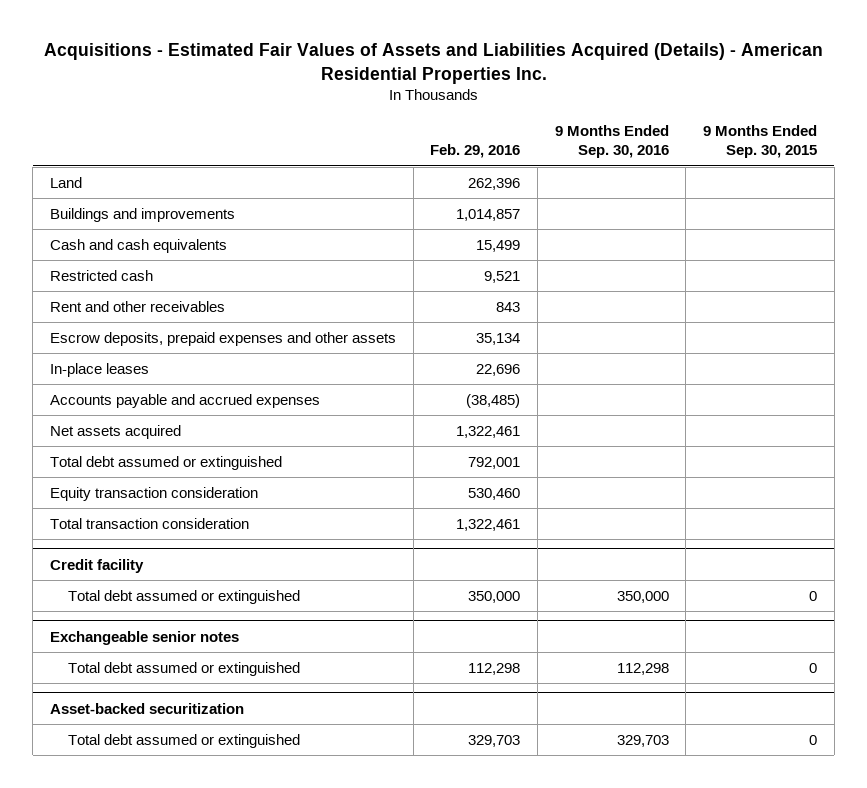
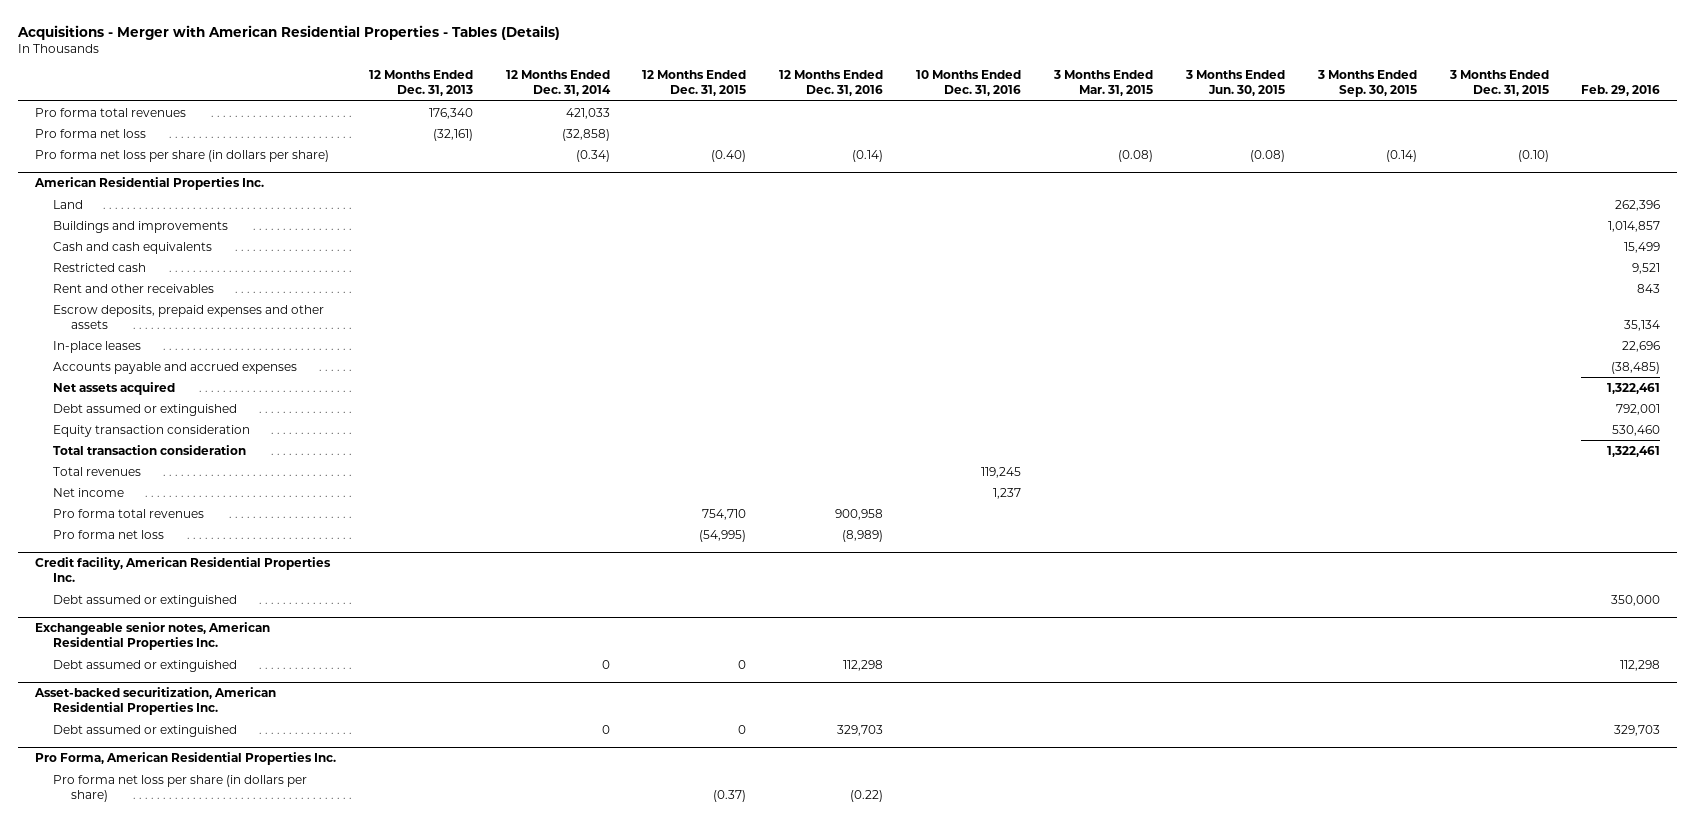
- Acquisitions - Estimated Fair Values of Assets and Liabilities Acquired (Details) - American Residential Properties Inc.
+ Acquisitions - Merger with American Residential Properties - Tables (Details)
- | Feb. 29, 2016 | 9 Months Ended Sep. 30, 2016 | 9 Months Ended Sep. 30, 2015
+ | 12 Months Ended Dec. 31, 2013 | 12 Months Ended Dec. 31, 2014 | 12 Months Ended Dec. 31, 2015 | 12 Months Ended Dec. 31, 2016 | 10 Months Ended Dec. 31, 2016 | 3 Months Ended Mar. 31, 2015 | 3 Months Ended Jun. 30, 2015 | 3 Months Ended Sep. 30, 2015 | 3 Months Ended Dec. 31, 2015 | Feb. 29, 2016
+ Pro forma total revenues | 176,340 | 421,033 | | | | | | | |
+ Pro forma net loss | (32,161) | (32,858) | | | | | | | |
+ Pro forma net loss per share (in dollars per share) | | (0.34) | (0.40) | (0.14) | | (0.08) | (0.08) | (0.14) | (0.10) |
+ American Residential Properties Inc.
- Total debt assumed or extinguished | 792,001 | |
+ Debt assumed or extinguished | | | | | | | | | | 792,001
- Credit facility
- Total debt assumed or extinguished | 350,000 | 350,000 | 0
- Exchangeable senior notes
- Total debt assumed or extinguished | 112,298 | 112,298 | 0
- Asset-backed securitization
- Total debt assumed or extinguished | 329,703 | 329,703 | 0
+ Total revenues | | | | | 119,245 | | | | |
+ Net income | | | | | 1,237 | | | | |
+ Pro forma total revenues | | | 754,710 | 900,958 | | | | | |
+ Pro forma net loss | | | (54,995) | (8,989) | | | | | |
+ Credit facility, American Residential Properties Inc.
+ Debt assumed or extinguished | | | | | | | | | | 350,000
+ Exchangeable senior notes, American Residential Properties Inc.
+ Debt assumed or extinguished | | 0 | 0 | 112,298 | | | | | | 112,298
+ Asset-backed securitization, American Residential Properties Inc.
+ Debt assumed or extinguished | | 0 | 0 | 329,703 | | | | | | 329,703
+ Pro Forma, American Residential Properties Inc.
+ Pro forma net loss per share (in dollars per share) | | | (0.37) | (0.22) | | | | | |

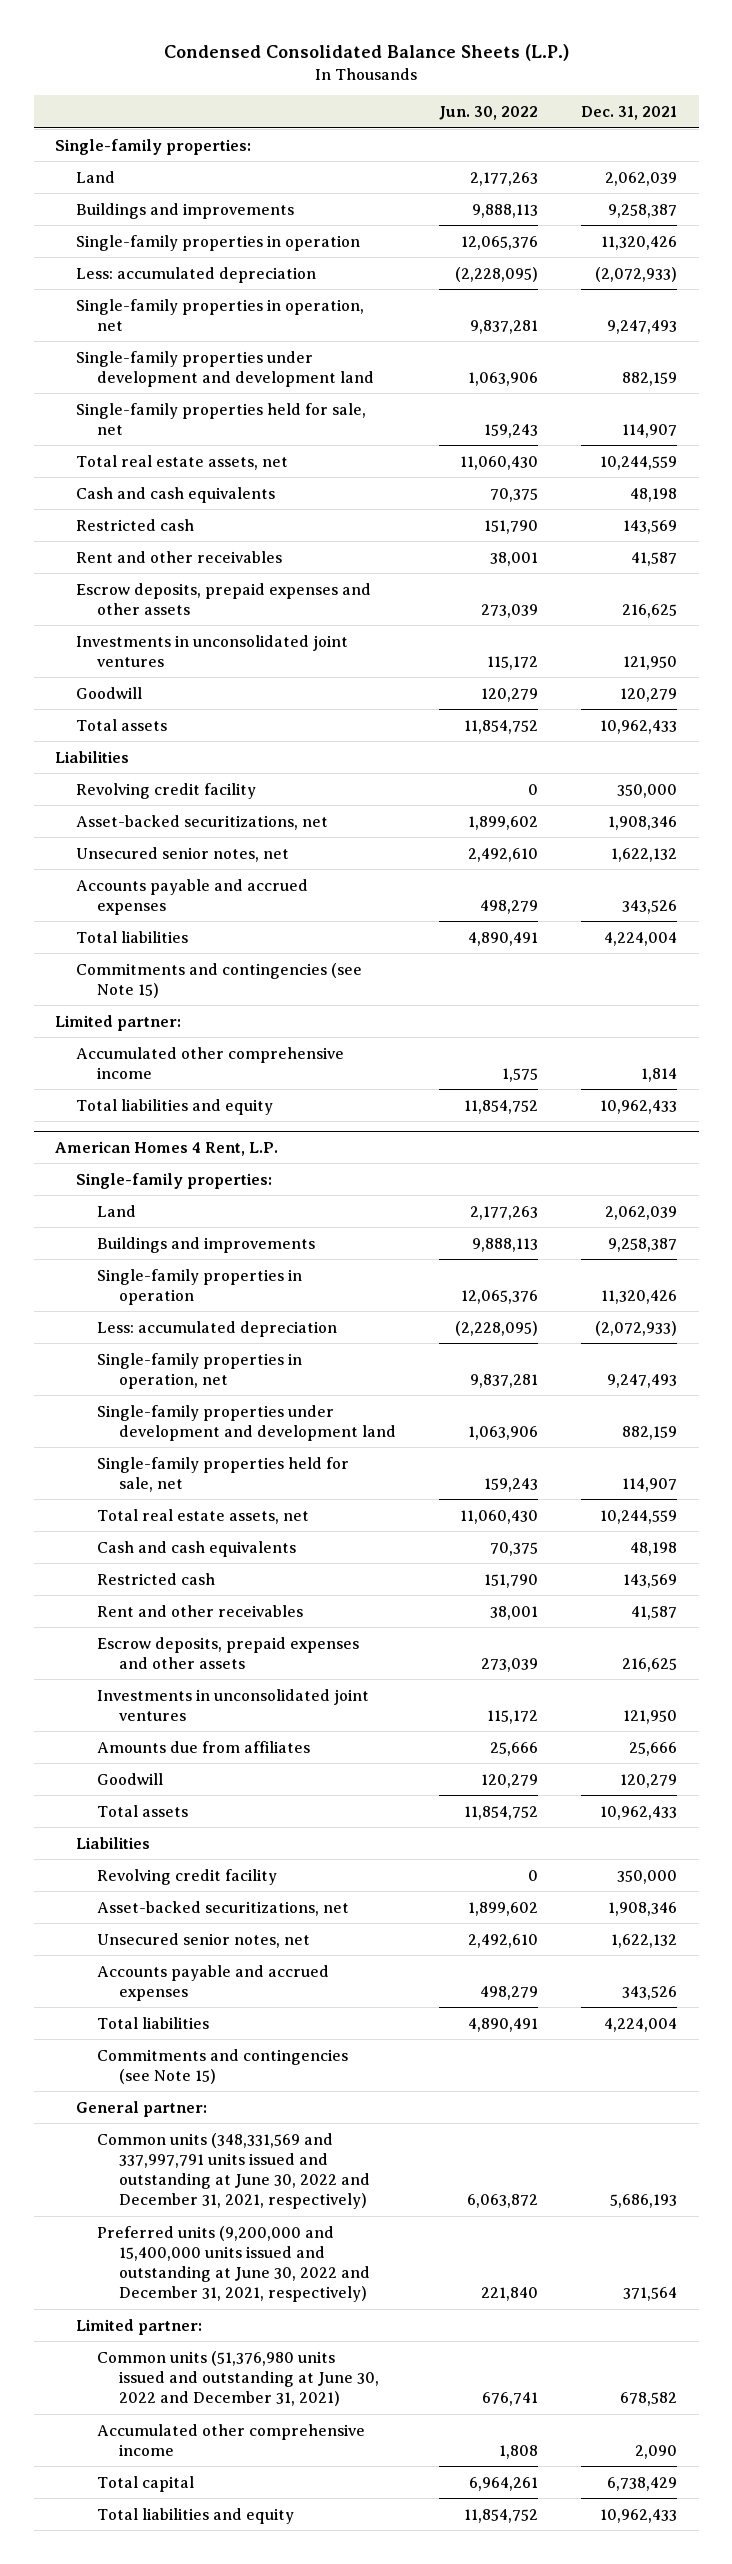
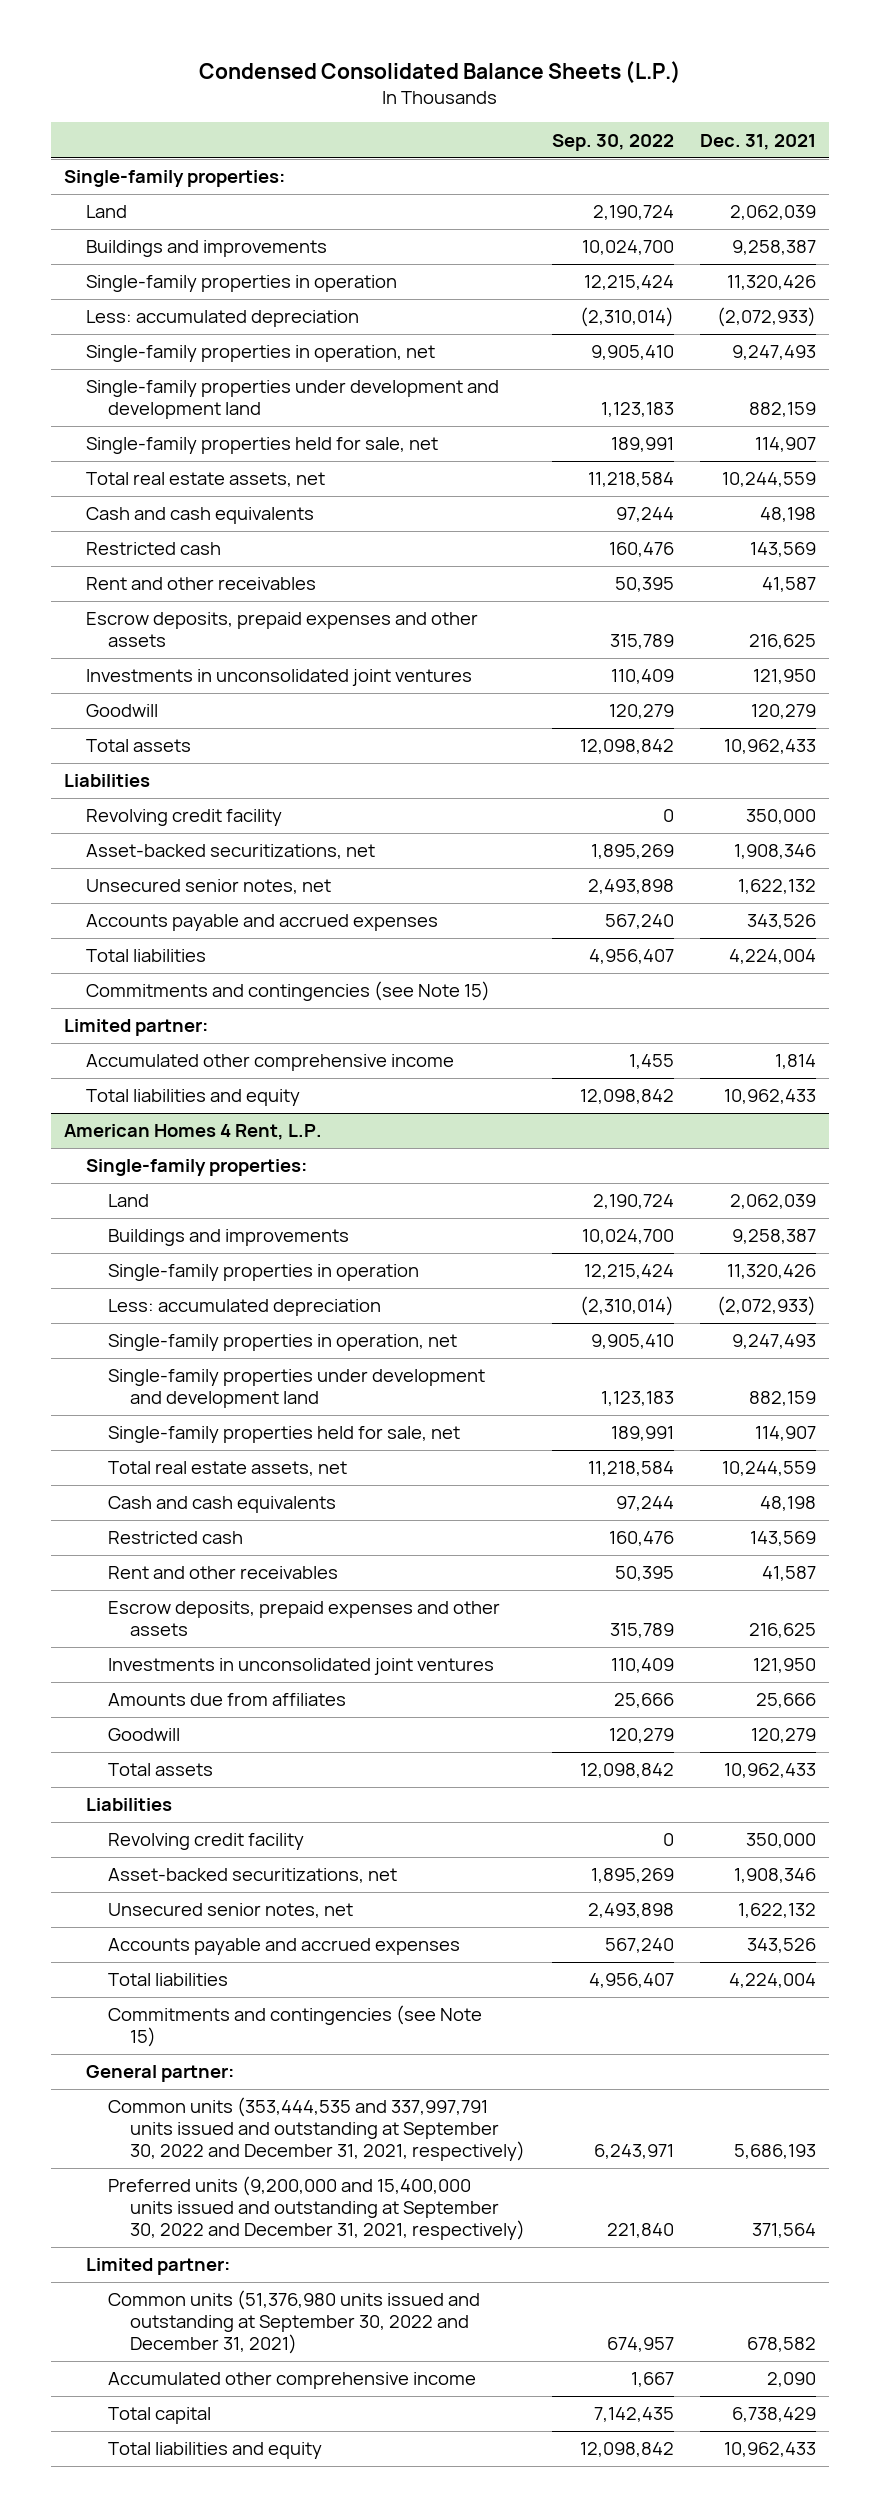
- | Jun. 30, 2022 | Dec. 31, 2021
+ | Sep. 30, 2022 | Dec. 31, 2021
@ American Homes 4 Rent, L.P.
- Common units (348,331,569 and 337,997,791 units issued and outstanding at June 30, 2022 and December 31, 2021, respectively) | 6,063,872 | 5,686,193
- Preferred units (9,200,000 and 15,400,000 units issued and outstanding at June 30, 2022 and December 31, 2021, respectively) | 221,840 | 371,564
+ Common units (353,444,535 and 337,997,791 units issued and outstanding at September 30, 2022 and December 31, 2021, respectively) | 6,243,971 | 5,686,193
+ Preferred units (9,200,000 and 15,400,000 units issued and outstanding at September 30, 2022 and December 31, 2021, respectively) | 221,840 | 371,564
- Common units (51,376,980 units issued and outstanding at June 30, 2022 and December 31, 2021) | 676,741 | 678,582
+ Common units (51,376,980 units issued and outstanding at September 30, 2022 and December 31, 2021) | 674,957 | 678,582

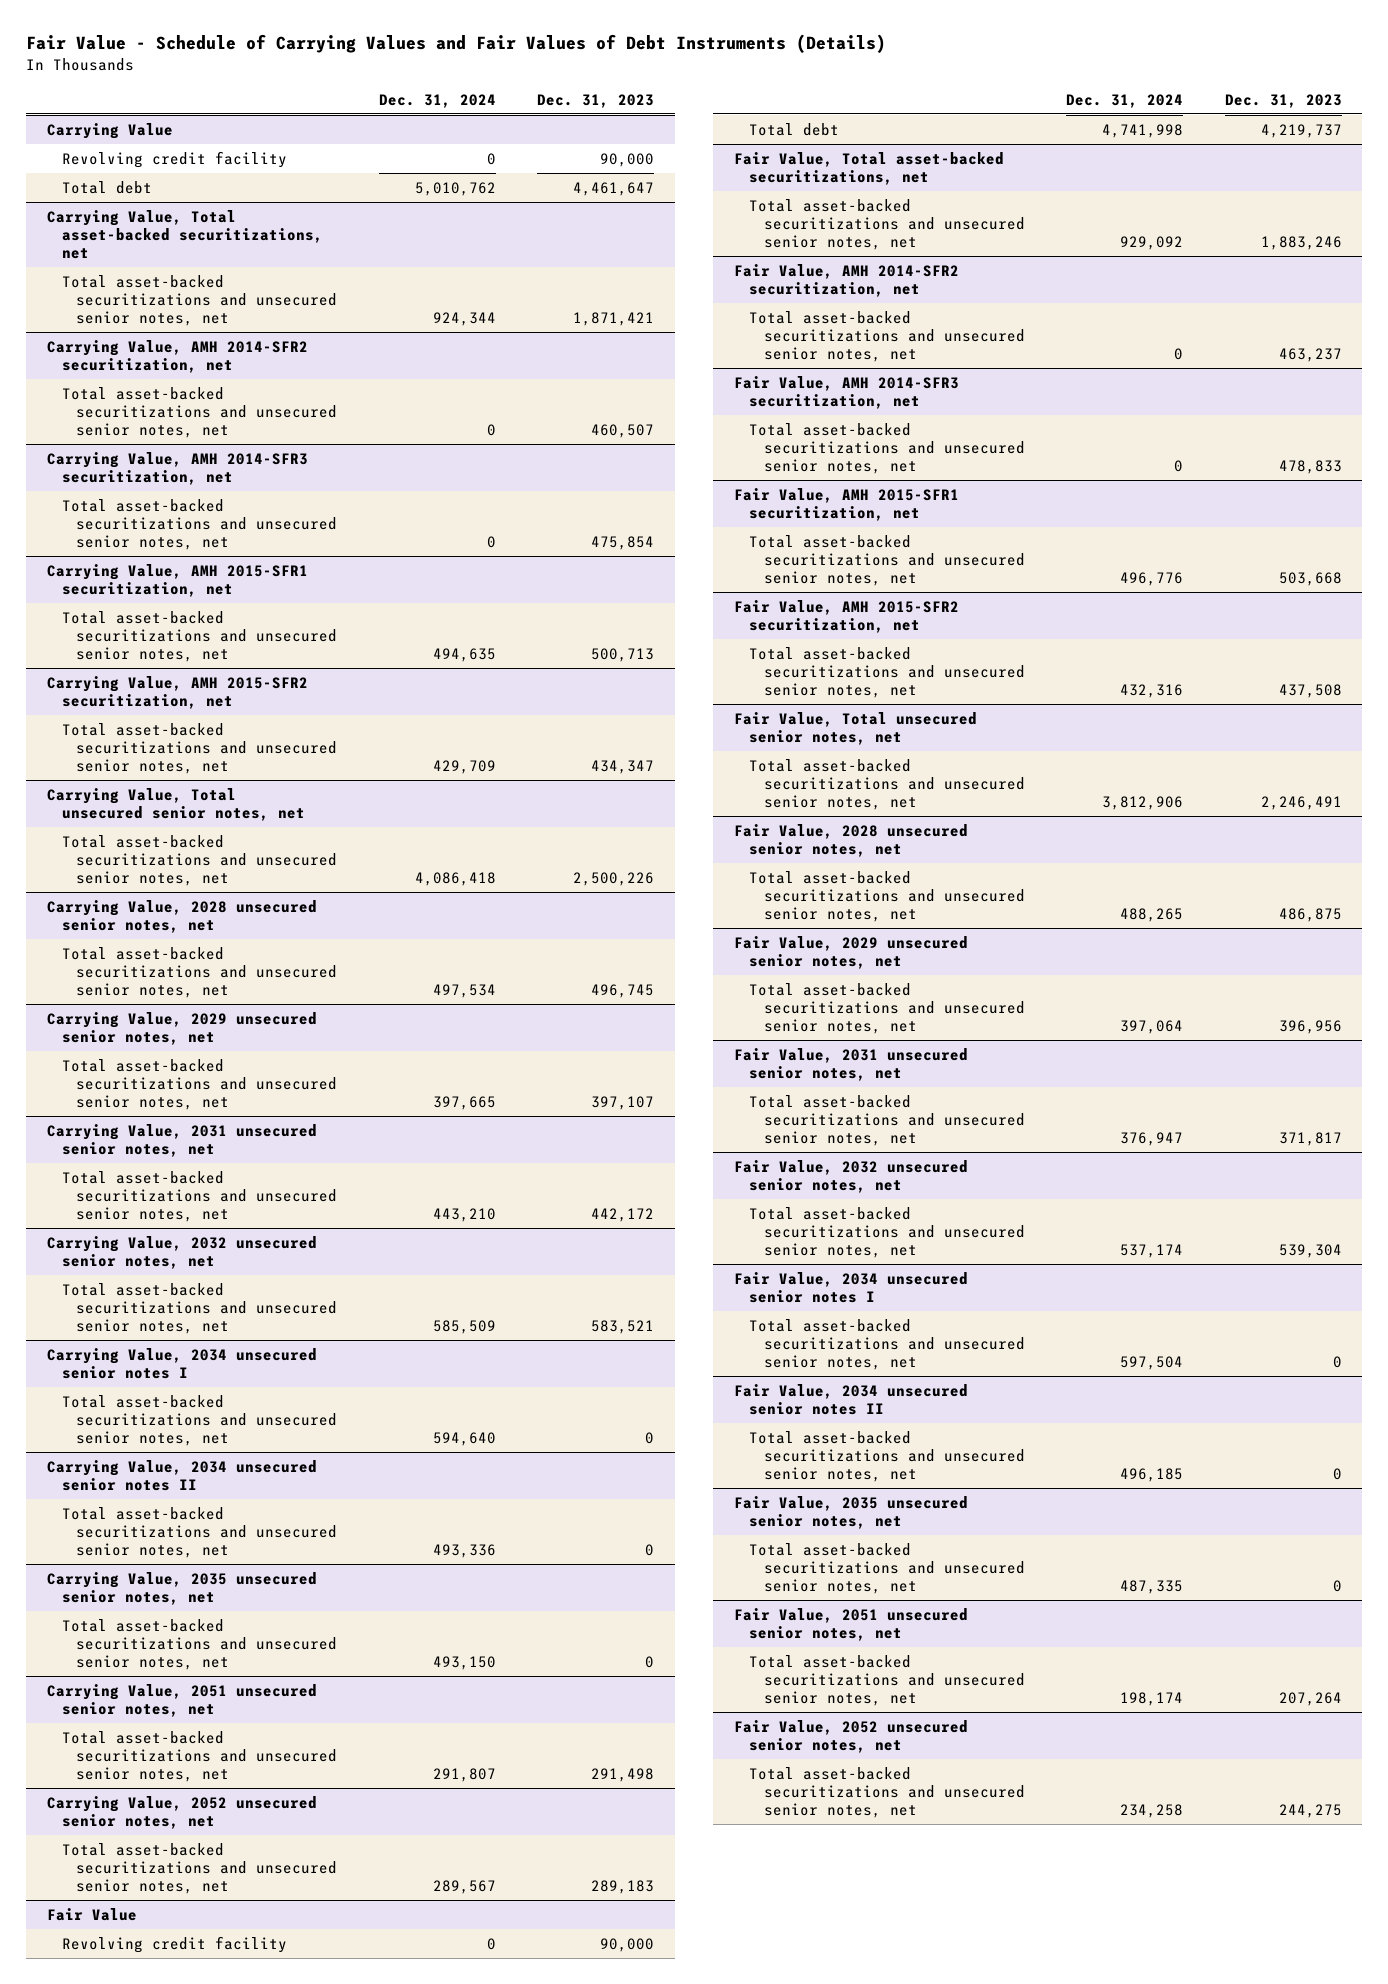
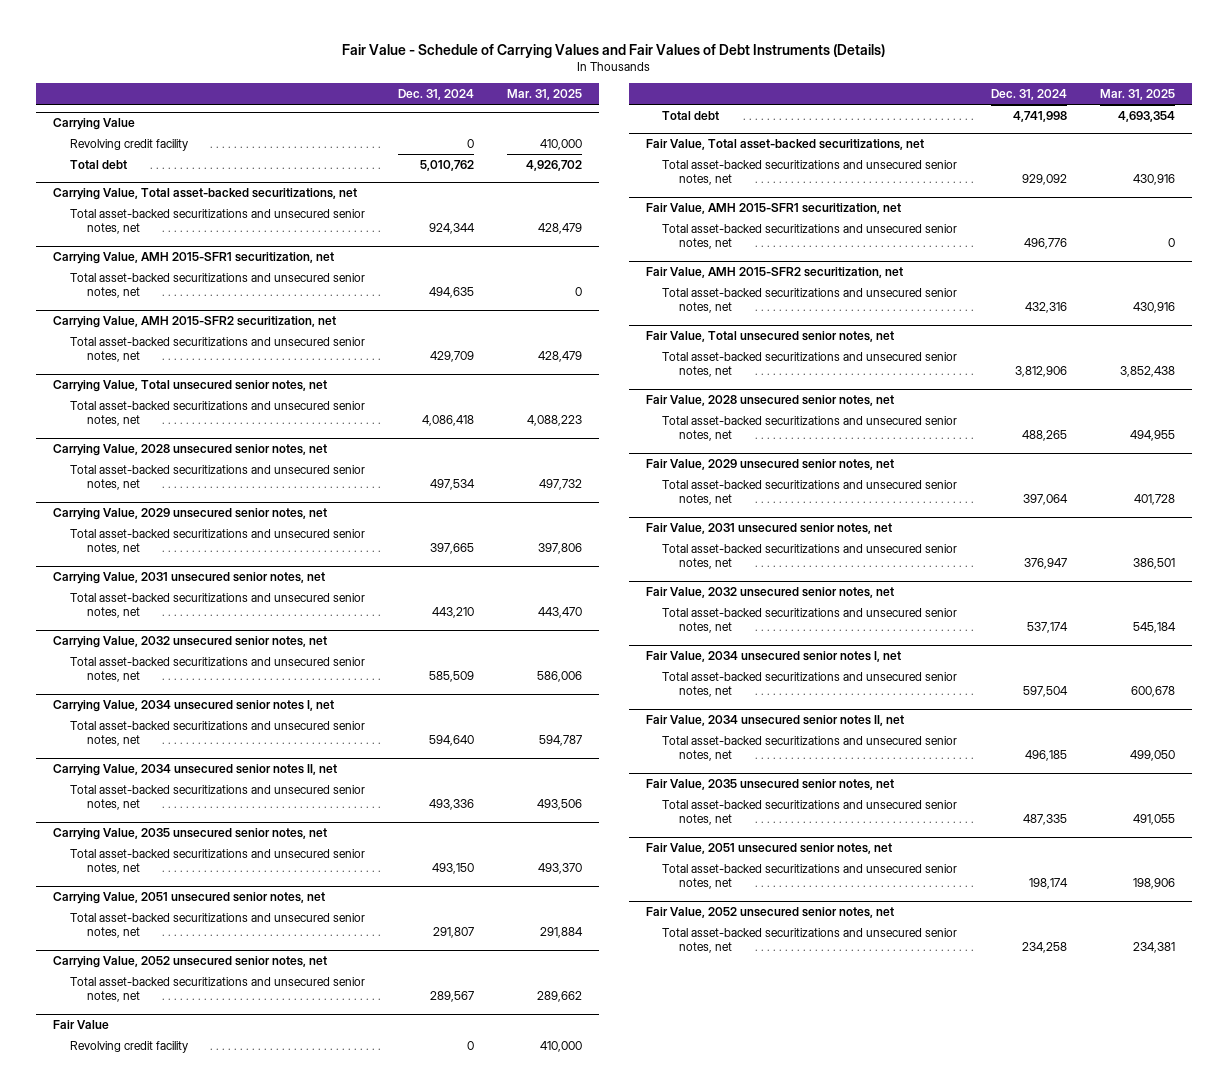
- | Dec. 31, 2024 | Dec. 31, 2023
+ | Dec. 31, 2024 | Mar. 31, 2025
- Carrying Value, AMH 2014-SFR2 securitization, net
- Total asset-backed securitizations and unsecured senior notes, net | 0 | 460,507
- Carrying Value, AMH 2014-SFR3 securitization, net
- Total asset-backed securitizations and unsecured senior notes, net | 0 | 475,854
- Carrying Value, 2034 unsecured senior notes I
+ Carrying Value, 2034 unsecured senior notes I, net
- Carrying Value, 2034 unsecured senior notes II
+ Carrying Value, 2034 unsecured senior notes II, net
- Fair Value, AMH 2014-SFR2 securitization, net
- Total asset-backed securitizations and unsecured senior notes, net | 0 | 463,237
- Fair Value, AMH 2014-SFR3 securitization, net
- Total asset-backed securitizations and unsecured senior notes, net | 0 | 478,833
- Fair Value, 2034 unsecured senior notes I
+ Fair Value, 2034 unsecured senior notes I, net
- Fair Value, 2034 unsecured senior notes II
+ Fair Value, 2034 unsecured senior notes II, net

